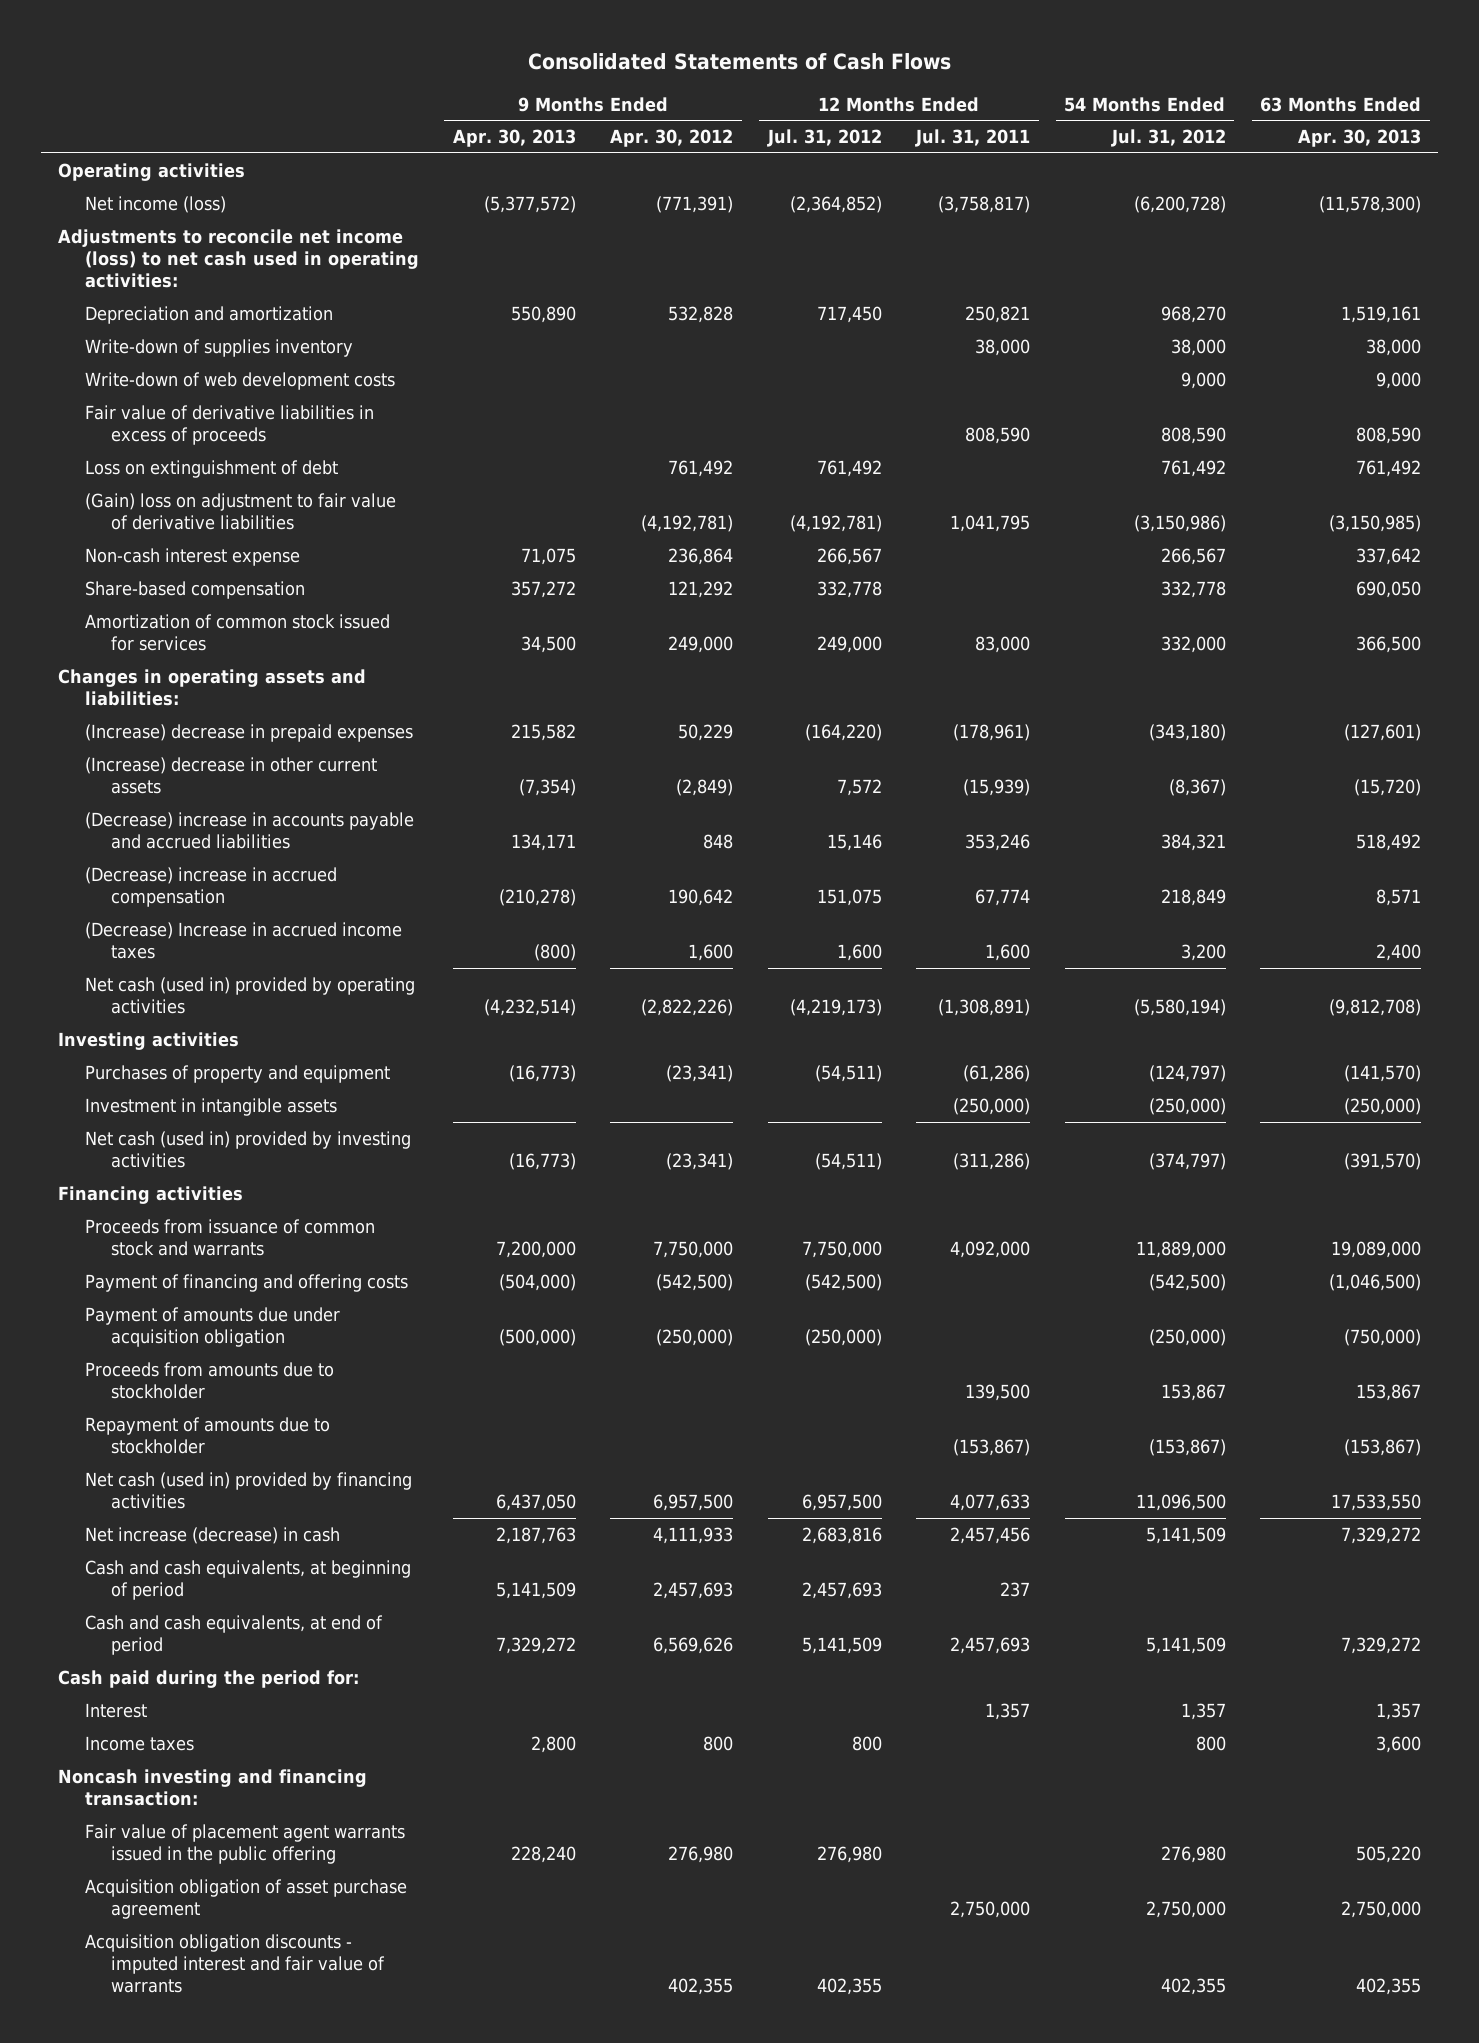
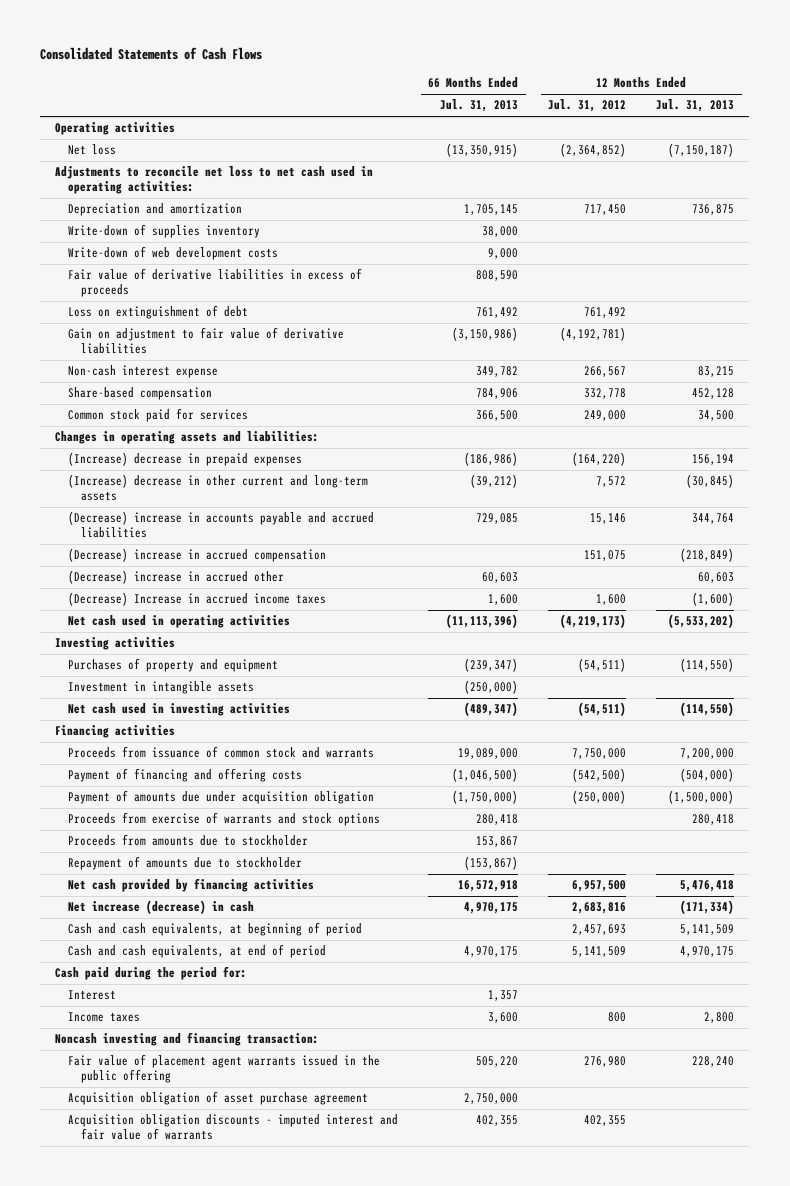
- | 9 Months Ended Apr. 30, 2013 | 9 Months Ended Apr. 30, 2012 | 12 Months Ended Jul. 31, 2012 | 12 Months Ended Jul. 31, 2011 | 54 Months Ended Jul. 31, 2012 | 63 Months Ended Apr. 30, 2013
+ | 66 Months Ended Jul. 31, 2013 | 12 Months Ended Jul. 31, 2012 | 12 Months Ended Jul. 31, 2013
- Net income (loss) | (5,377,572) | (771,391) | (2,364,852) | (3,758,817) | (6,200,728) | (11,578,300)
- Adjustments to reconcile net income (loss) to net cash used in operating activities:
+ Net loss | (13,350,915) | (2,364,852) | (7,150,187)
+ Adjustments to reconcile net loss to net cash used in operating activities:
- (Gain) loss on adjustment to fair value of derivative liabilities | | (4,192,781) | (4,192,781) | 1,041,795 | (3,150,986) | (3,150,985)
+ Gain on adjustment to fair value of derivative liabilities | (3,150,986) | (4,192,781) |
- Amortization of common stock issued for services | 34,500 | 249,000 | 249,000 | 83,000 | 332,000 | 366,500
+ Common stock paid for services | 366,500 | 249,000 | 34,500
- (Increase) decrease in other current assets | (7,354) | (2,849) | 7,572 | (15,939) | (8,367) | (15,720)
+ (Increase) decrease in other current and long-term assets | (39,212) | 7,572 | (30,845)
+ (Decrease) increase in accrued other | 60,603 | | 60,603
- Net cash (used in) provided by operating activities | (4,232,514) | (2,822,226) | (4,219,173) | (1,308,891) | (5,580,194) | (9,812,708)
+ Net cash used in operating activities | (11,113,396) | (4,219,173) | (5,533,202)
- Net cash (used in) provided by investing activities | (16,773) | (23,341) | (54,511) | (311,286) | (374,797) | (391,570)
+ Net cash used in investing activities | (489,347) | (54,511) | (114,550)
+ Proceeds from exercise of warrants and stock options | 280,418 | | 280,418
- Net cash (used in) provided by financing activities | 6,437,050 | 6,957,500 | 6,957,500 | 4,077,633 | 11,096,500 | 17,533,550
+ Net cash provided by financing activities | 16,572,918 | 6,957,500 | 5,476,418

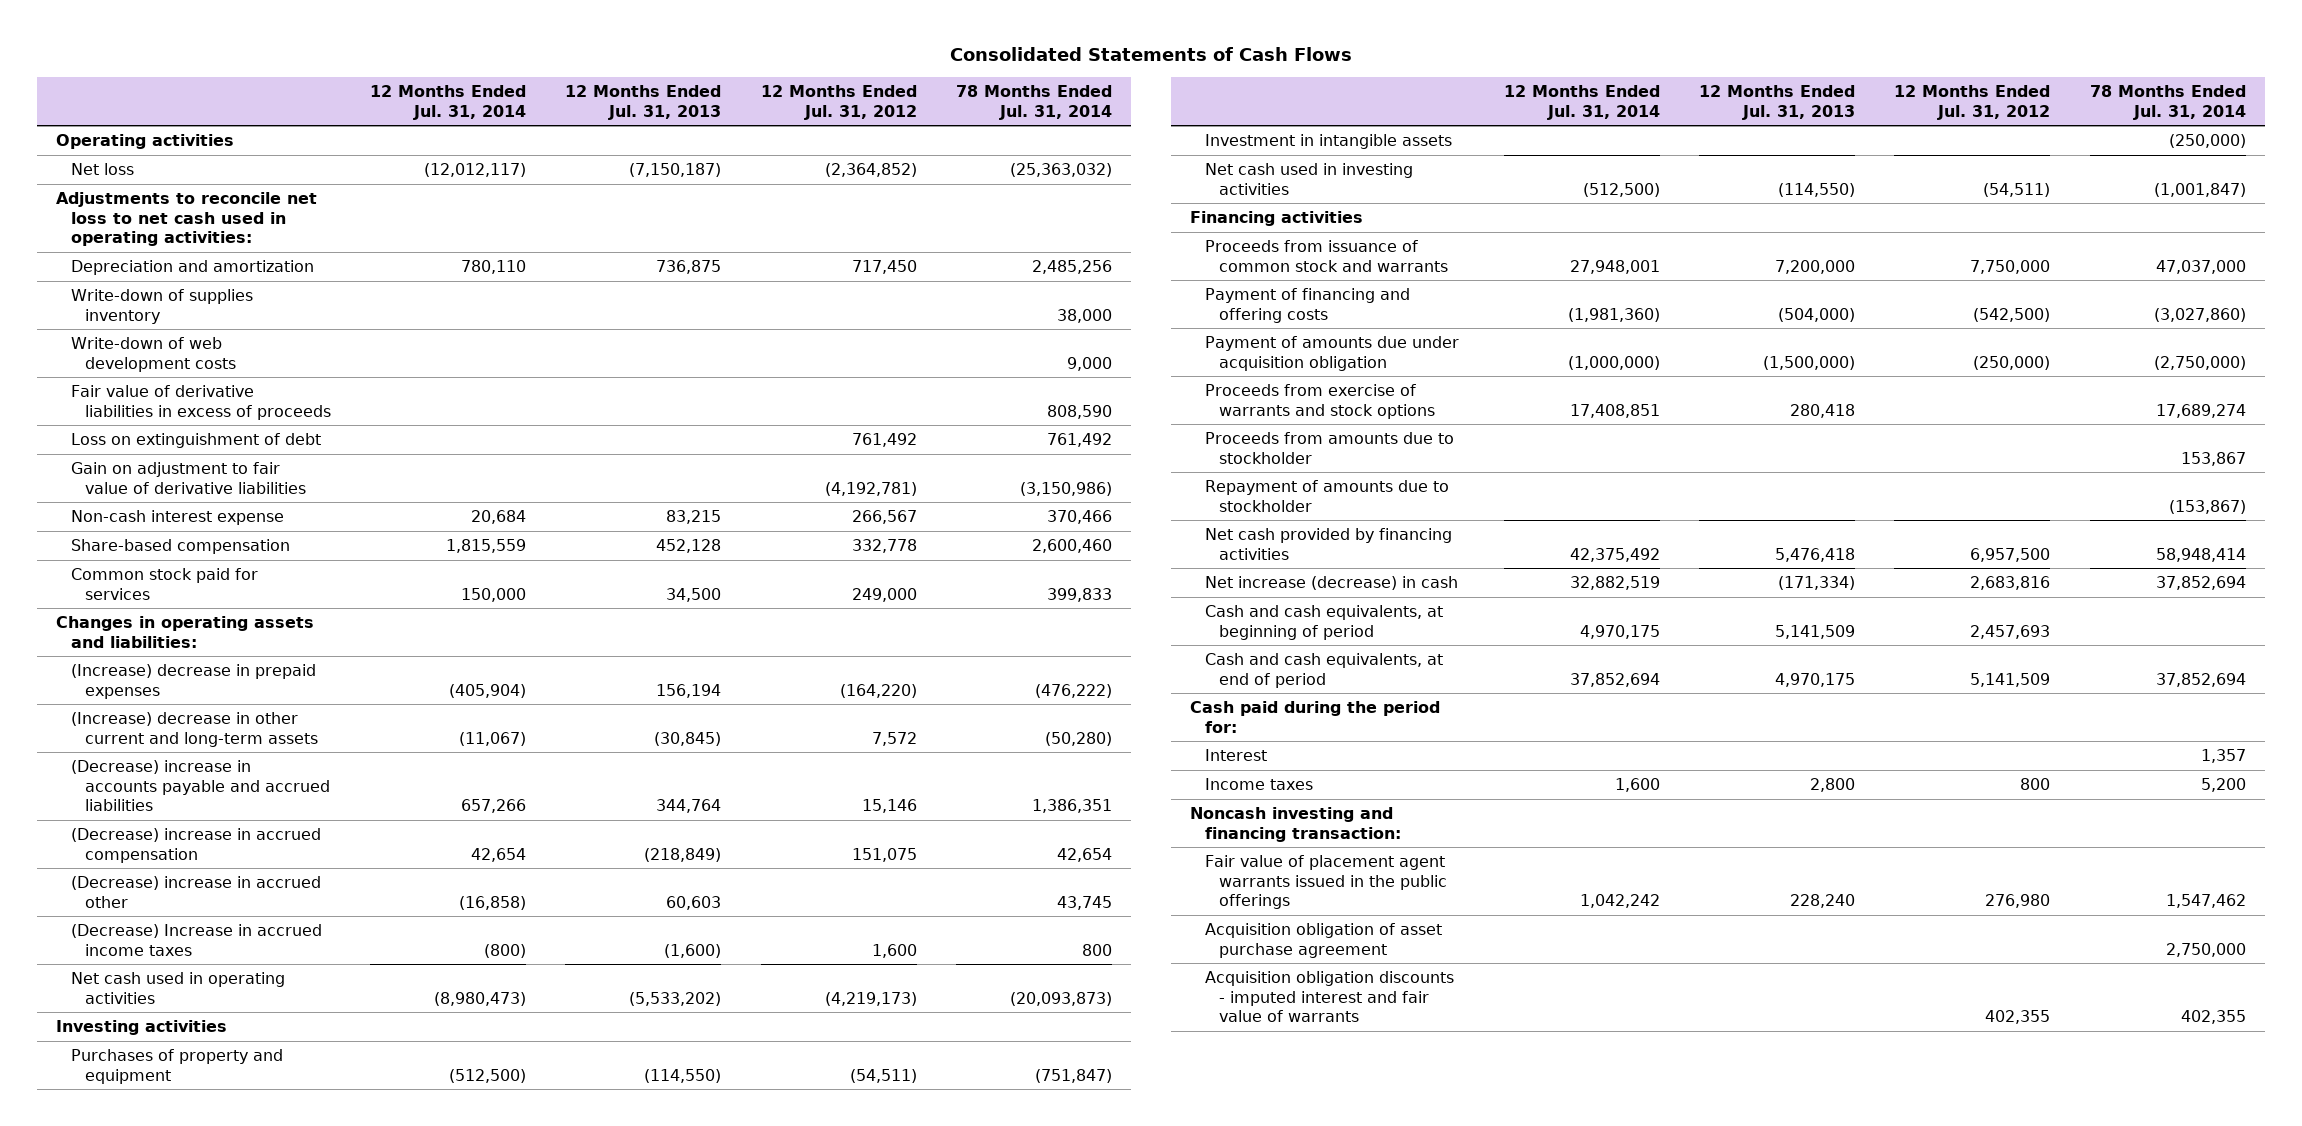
- | 66 Months Ended Jul. 31, 2013 | 12 Months Ended Jul. 31, 2012 | 12 Months Ended Jul. 31, 2013
+ | 12 Months Ended Jul. 31, 2014 | 12 Months Ended Jul. 31, 2013 | 12 Months Ended Jul. 31, 2012 | 78 Months Ended Jul. 31, 2014
- Fair value of placement agent warrants issued in the public offering | 505,220 | 276,980 | 228,240
+ Fair value of placement agent warrants issued in the public offerings | 1,042,242 | 228,240 | 276,980 | 1,547,462

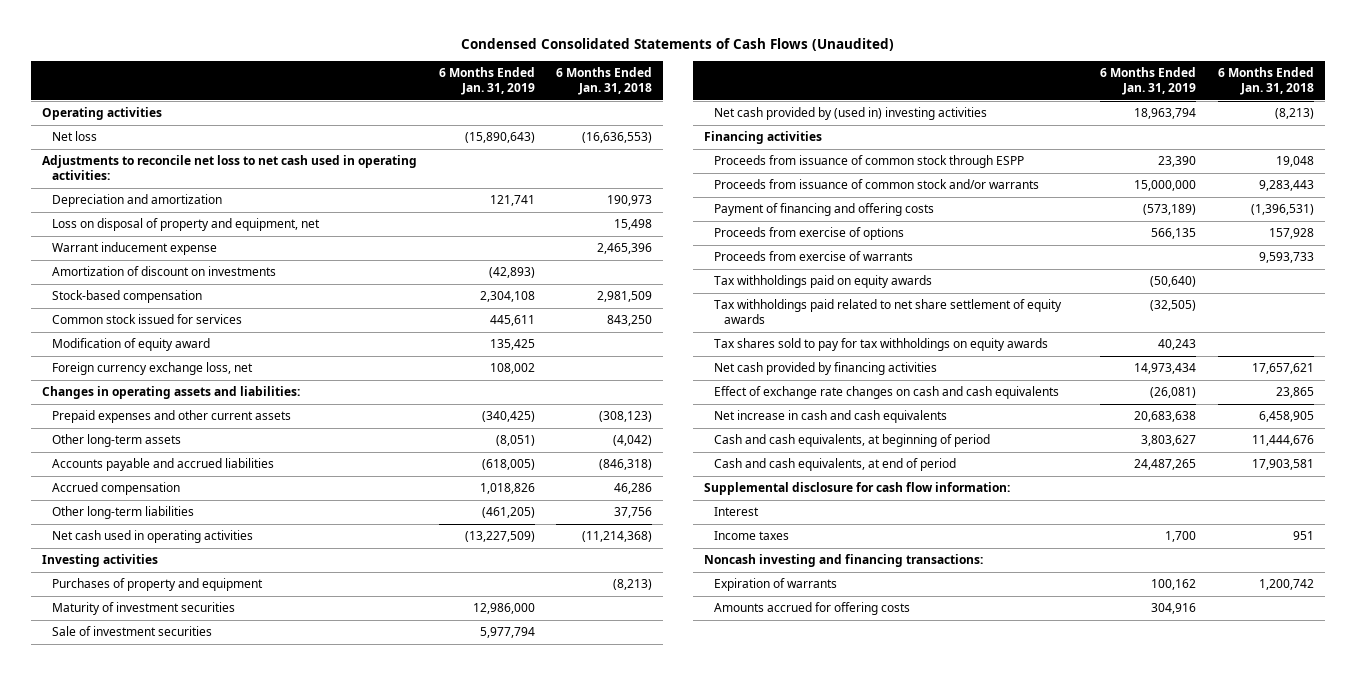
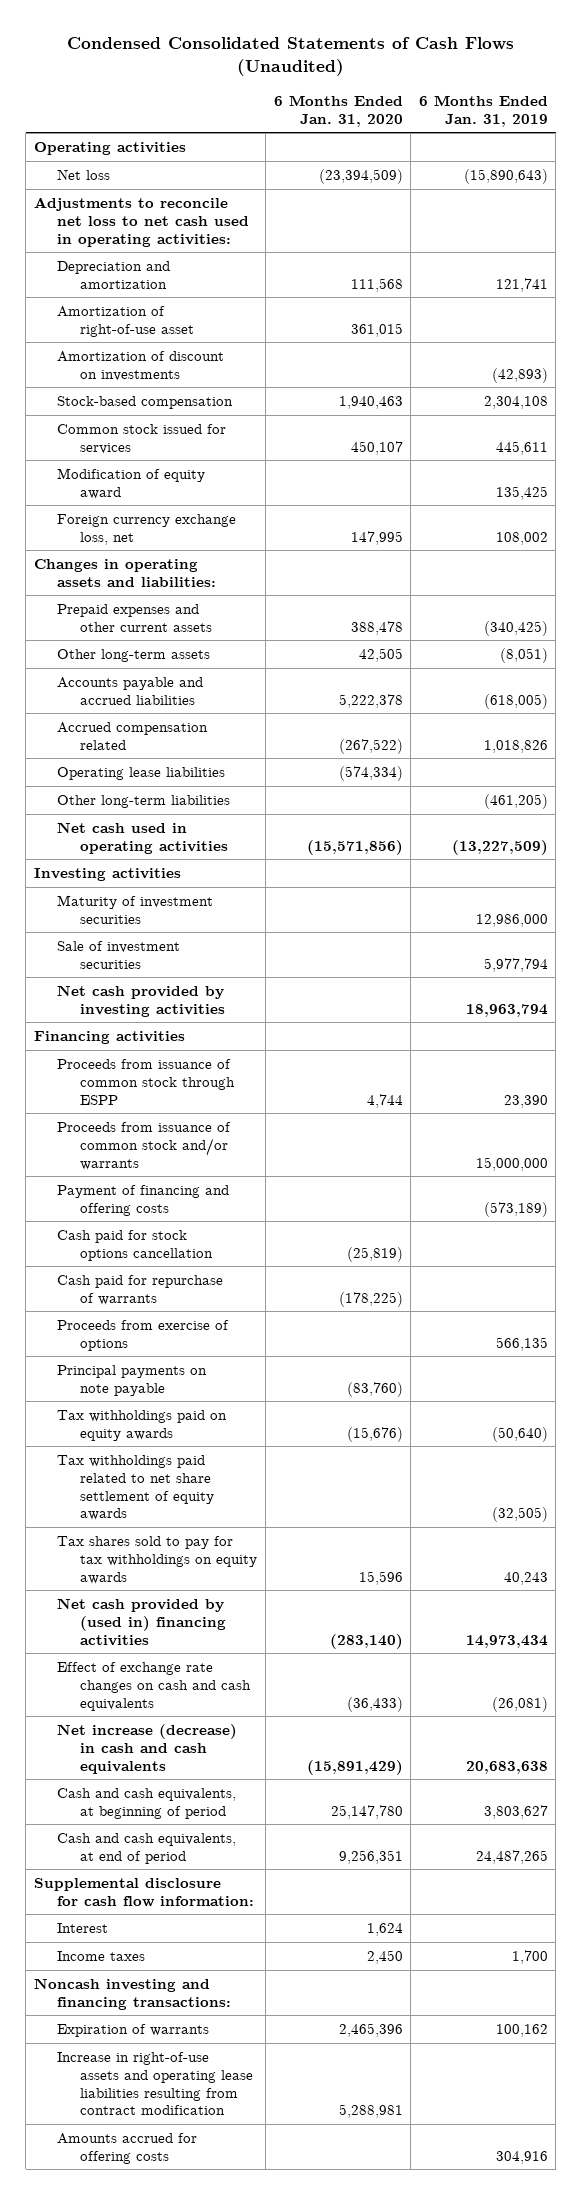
- | 6 Months Ended Jan. 31, 2019 | 6 Months Ended Jan. 31, 2018
+ | 6 Months Ended Jan. 31, 2020 | 6 Months Ended Jan. 31, 2019
- Loss on disposal of property and equipment, net | | 15,498
- Warrant inducement expense | | 2,465,396
+ Amortization of right-of-use asset | 361,015 |
- Accrued compensation | 1,018,826 | 46,286
+ Accrued compensation related | (267,522) | 1,018,826
+ Operating lease liabilities | (574,334) |
- Purchases of property and equipment | | (8,213)
- Net cash provided by (used in) investing activities | 18,963,794 | (8,213)
+ Net cash provided by investing activities | | 18,963,794
+ Cash paid for stock options cancellation | (25,819) |
+ Cash paid for repurchase of warrants | (178,225) |
- Proceeds from exercise of warrants | | 9,593,733
+ Principal payments on note payable | (83,760) |
- Net cash provided by financing activities | 14,973,434 | 17,657,621
+ Net cash provided by (used in) financing activities | (283,140) | 14,973,434
- Net increase in cash and cash equivalents | 20,683,638 | 6,458,905
+ Net increase (decrease) in cash and cash equivalents | (15,891,429) | 20,683,638
+ Increase in right-of-use assets and operating lease liabilities resulting from contract modification | 5,288,981 |

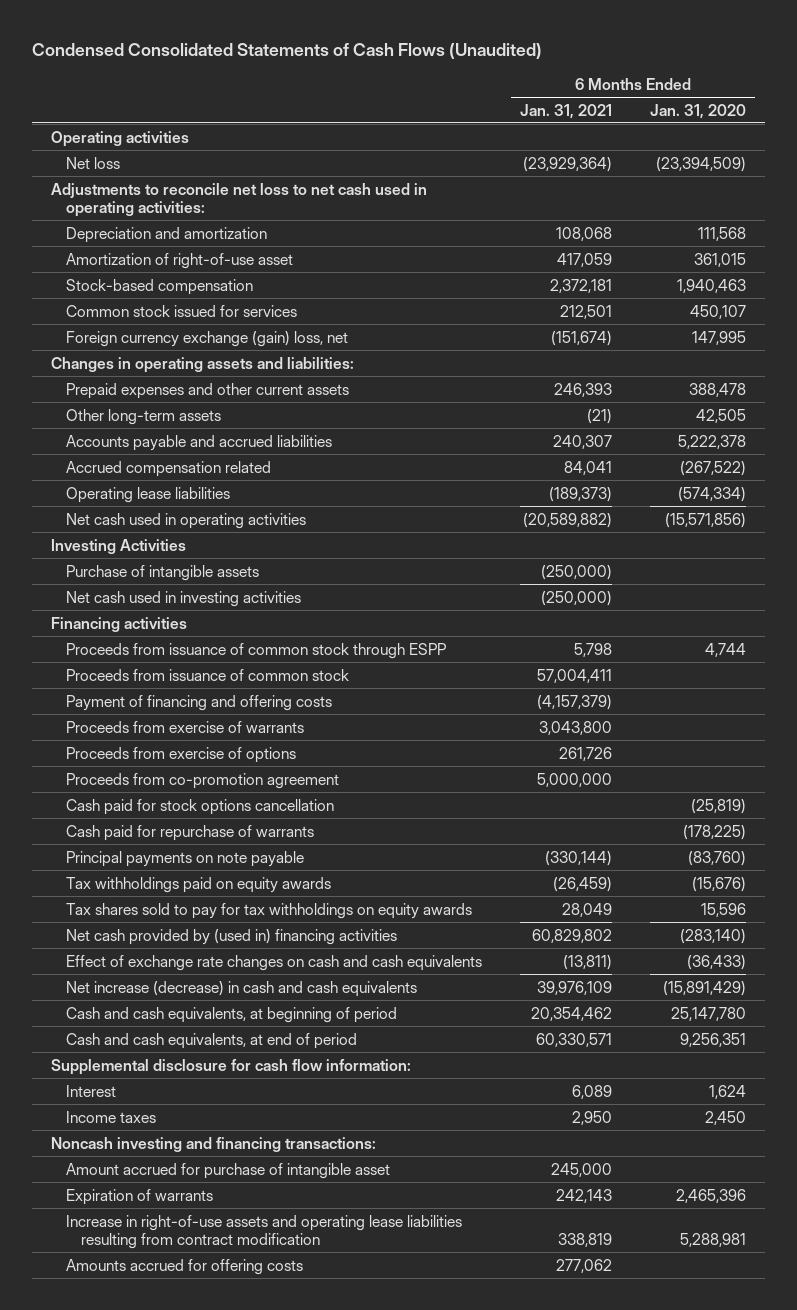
- | 6 Months Ended Jan. 31, 2020 | 6 Months Ended Jan. 31, 2019
+ | 6 Months Ended Jan. 31, 2021 | 6 Months Ended Jan. 31, 2020
- Amortization of discount on investments | | (42,893)
- Modification of equity award | | 135,425
- Foreign currency exchange loss, net | 147,995 | 108,002
+ Foreign currency exchange (gain) loss, net | (151,674) | 147,995
- Other long-term liabilities | | (461,205)
- Investing activities
- Maturity of investment securities | | 12,986,000
- Sale of investment securities | | 5,977,794
- Net cash provided by investing activities | | 18,963,794
+ Investing Activities
+ Purchase of intangible assets | (250,000) |
+ Net cash used in investing activities | (250,000) |
- Proceeds from issuance of common stock and/or warrants | | 15,000,000
+ Proceeds from issuance of common stock | 57,004,411 |
+ Proceeds from exercise of warrants | 3,043,800 |
moved up: Proceeds from exercise of options | 261,726 |
+ Proceeds from co-promotion agreement | 5,000,000 |
- Tax withholdings paid related to net share settlement of equity awards | | (32,505)
+ Amount accrued for purchase of intangible asset | 245,000 |

